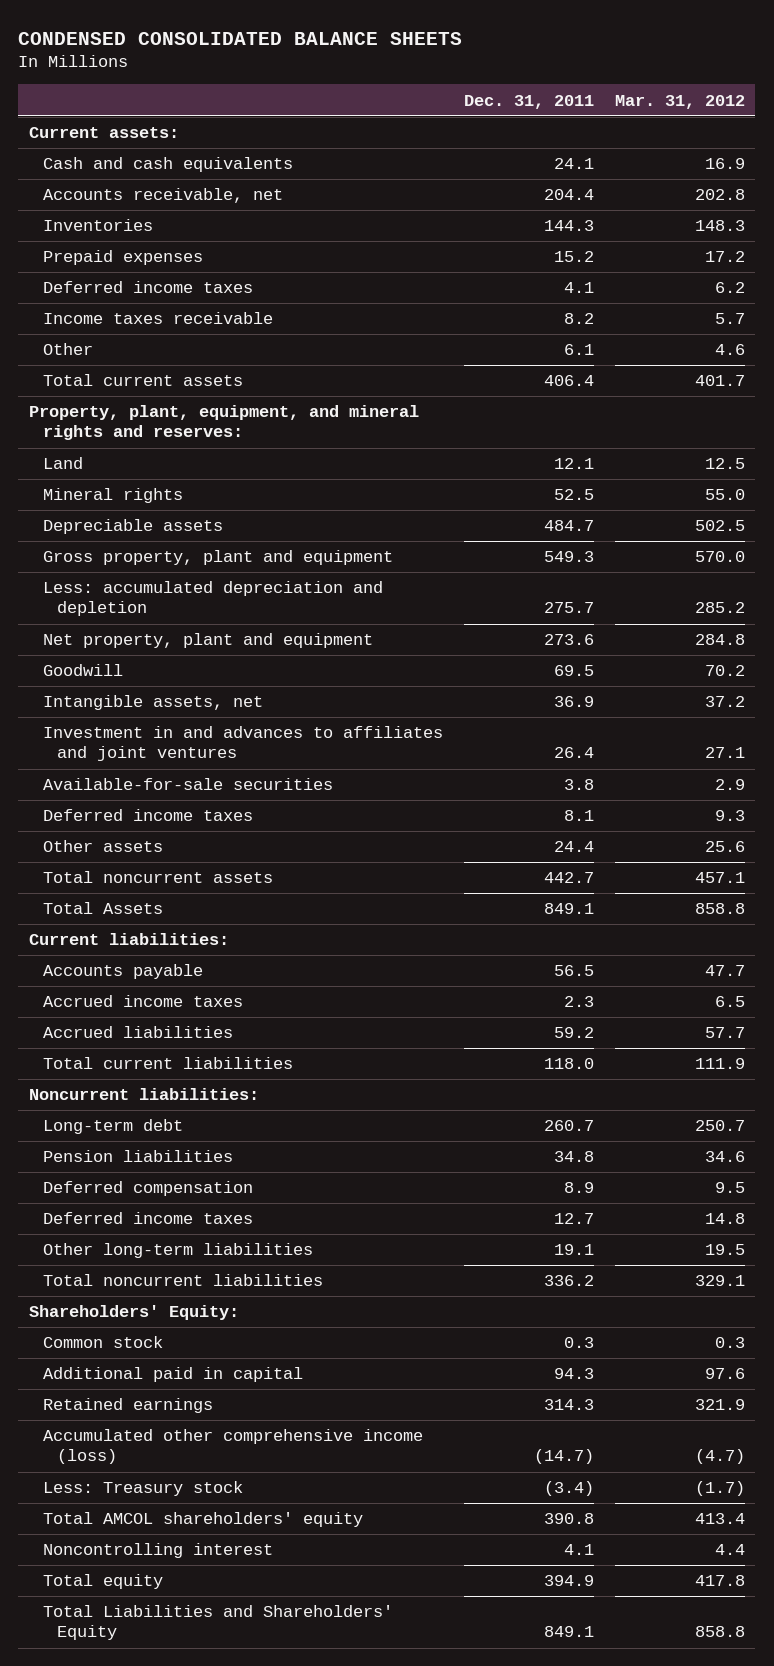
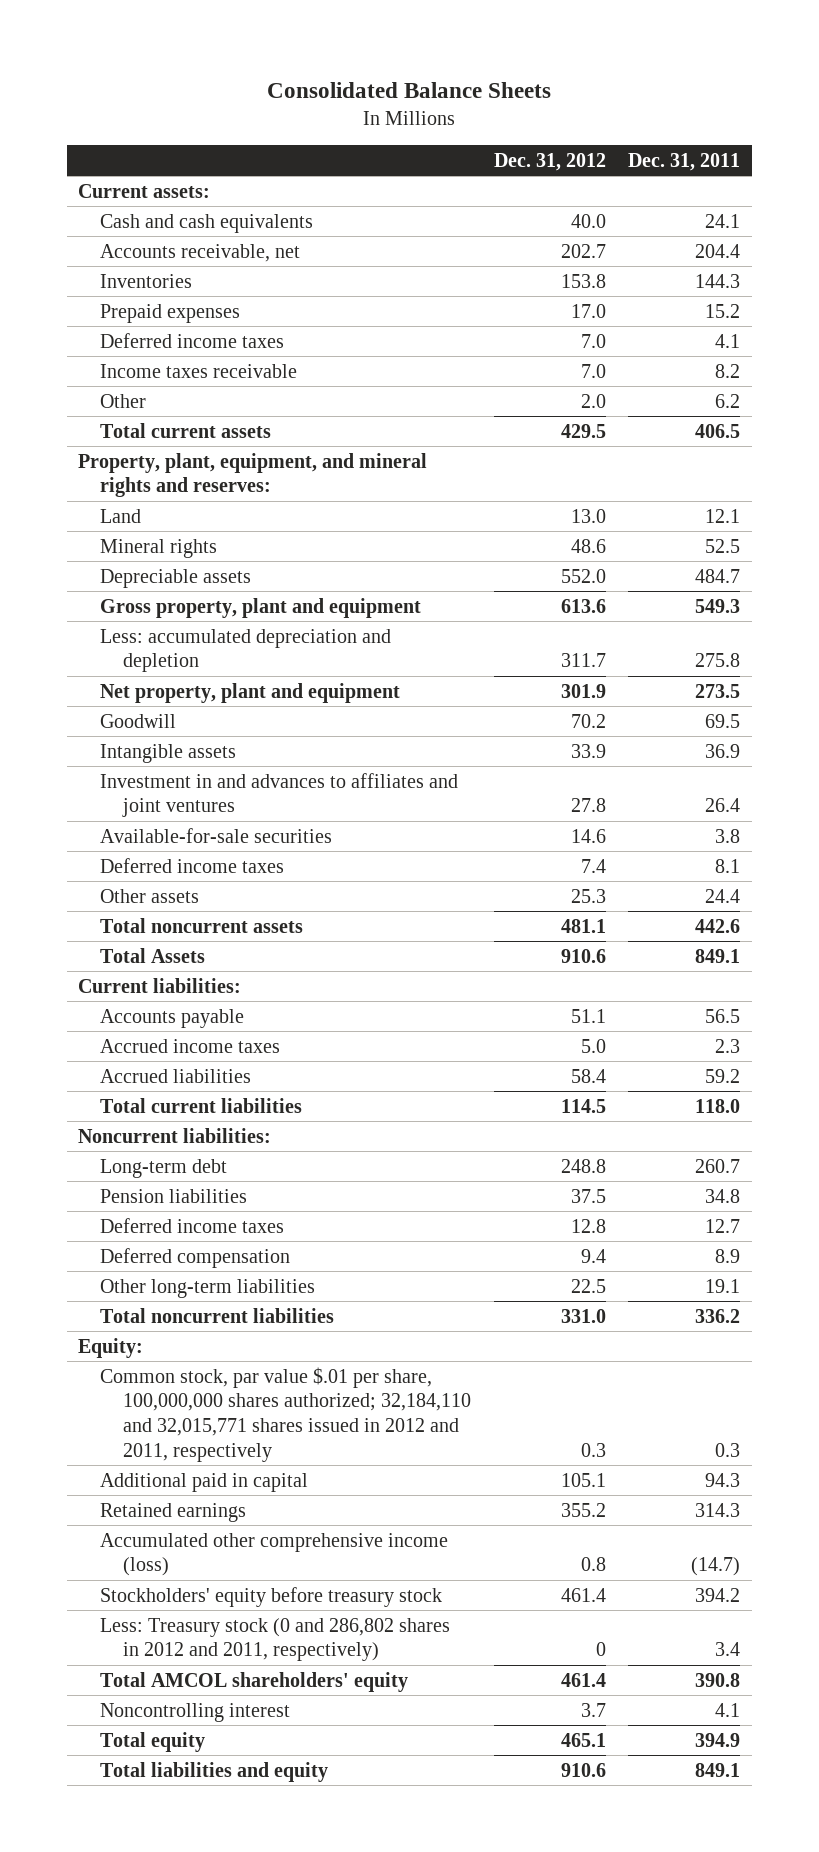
- CONDENSED CONSOLIDATED BALANCE SHEETS
+ Consolidated Balance Sheets
- | Dec. 31, 2011 | Mar. 31, 2012
+ | Dec. 31, 2012 | Dec. 31, 2011
- Other | 6.1 | 4.6
- Total current assets | 406.4 | 401.7
+ Other | 2.0 | 6.2
+ Total current assets | 429.5 | 406.5
- Less: accumulated depreciation and depletion | 275.7 | 285.2
- Net property, plant and equipment | 273.6 | 284.8
+ Less: accumulated depreciation and depletion | 311.7 | 275.8
+ Net property, plant and equipment | 301.9 | 273.5
- Intangible assets, net | 36.9 | 37.2
+ Intangible assets | 33.9 | 36.9
- Total noncurrent assets | 442.7 | 457.1
+ Total noncurrent assets | 481.1 | 442.6
moved down: Deferred compensation | 9.4 | 8.9
- Shareholders' Equity:
- Common stock | 0.3 | 0.3
+ Equity:
+ Common stock, par value $.01 per share, 100,000,000 shares authorized; 32,184,110 and 32,015,771 shares issued in 2012 and 2011, respectively | 0.3 | 0.3
- Less: Treasury stock | (3.4) | (1.7)
+ Stockholders' equity before treasury stock | 461.4 | 394.2
+ Less: Treasury stock (0 and 286,802 shares in 2012 and 2011, respectively) | 0 | 3.4
- Total Liabilities and Shareholders' Equity | 849.1 | 858.8
+ Total liabilities and equity | 910.6 | 849.1

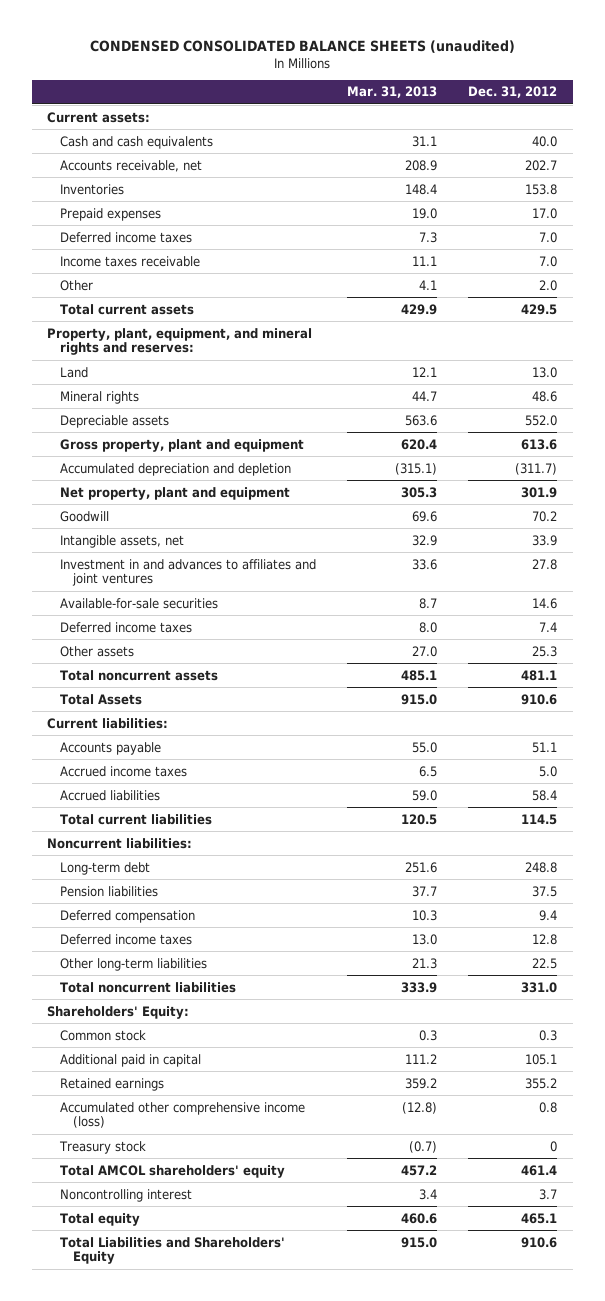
- Consolidated Balance Sheets
+ CONDENSED CONSOLIDATED BALANCE SHEETS (unaudited)
- | Dec. 31, 2012 | Dec. 31, 2011
+ | Mar. 31, 2013 | Dec. 31, 2012
- Less: accumulated depreciation and depletion | 311.7 | 275.8
+ Accumulated depreciation and depletion | (315.1) | (311.7)
- Intangible assets | 33.9 | 36.9
+ Intangible assets, net | 32.9 | 33.9
moved down: Deferred income taxes | 13.0 | 12.8
- Equity:
- Common stock, par value $.01 per share, 100,000,000 shares authorized; 32,184,110 and 32,015,771 shares issued in 2012 and 2011, respectively | 0.3 | 0.3
+ Shareholders' Equity:
+ Common stock | 0.3 | 0.3
- Stockholders' equity before treasury stock | 461.4 | 394.2
- Less: Treasury stock (0 and 286,802 shares in 2012 and 2011, respectively) | 0 | 3.4
+ Treasury stock | (0.7) | 0
- Total liabilities and equity | 910.6 | 849.1
+ Total Liabilities and Shareholders' Equity | 915.0 | 910.6

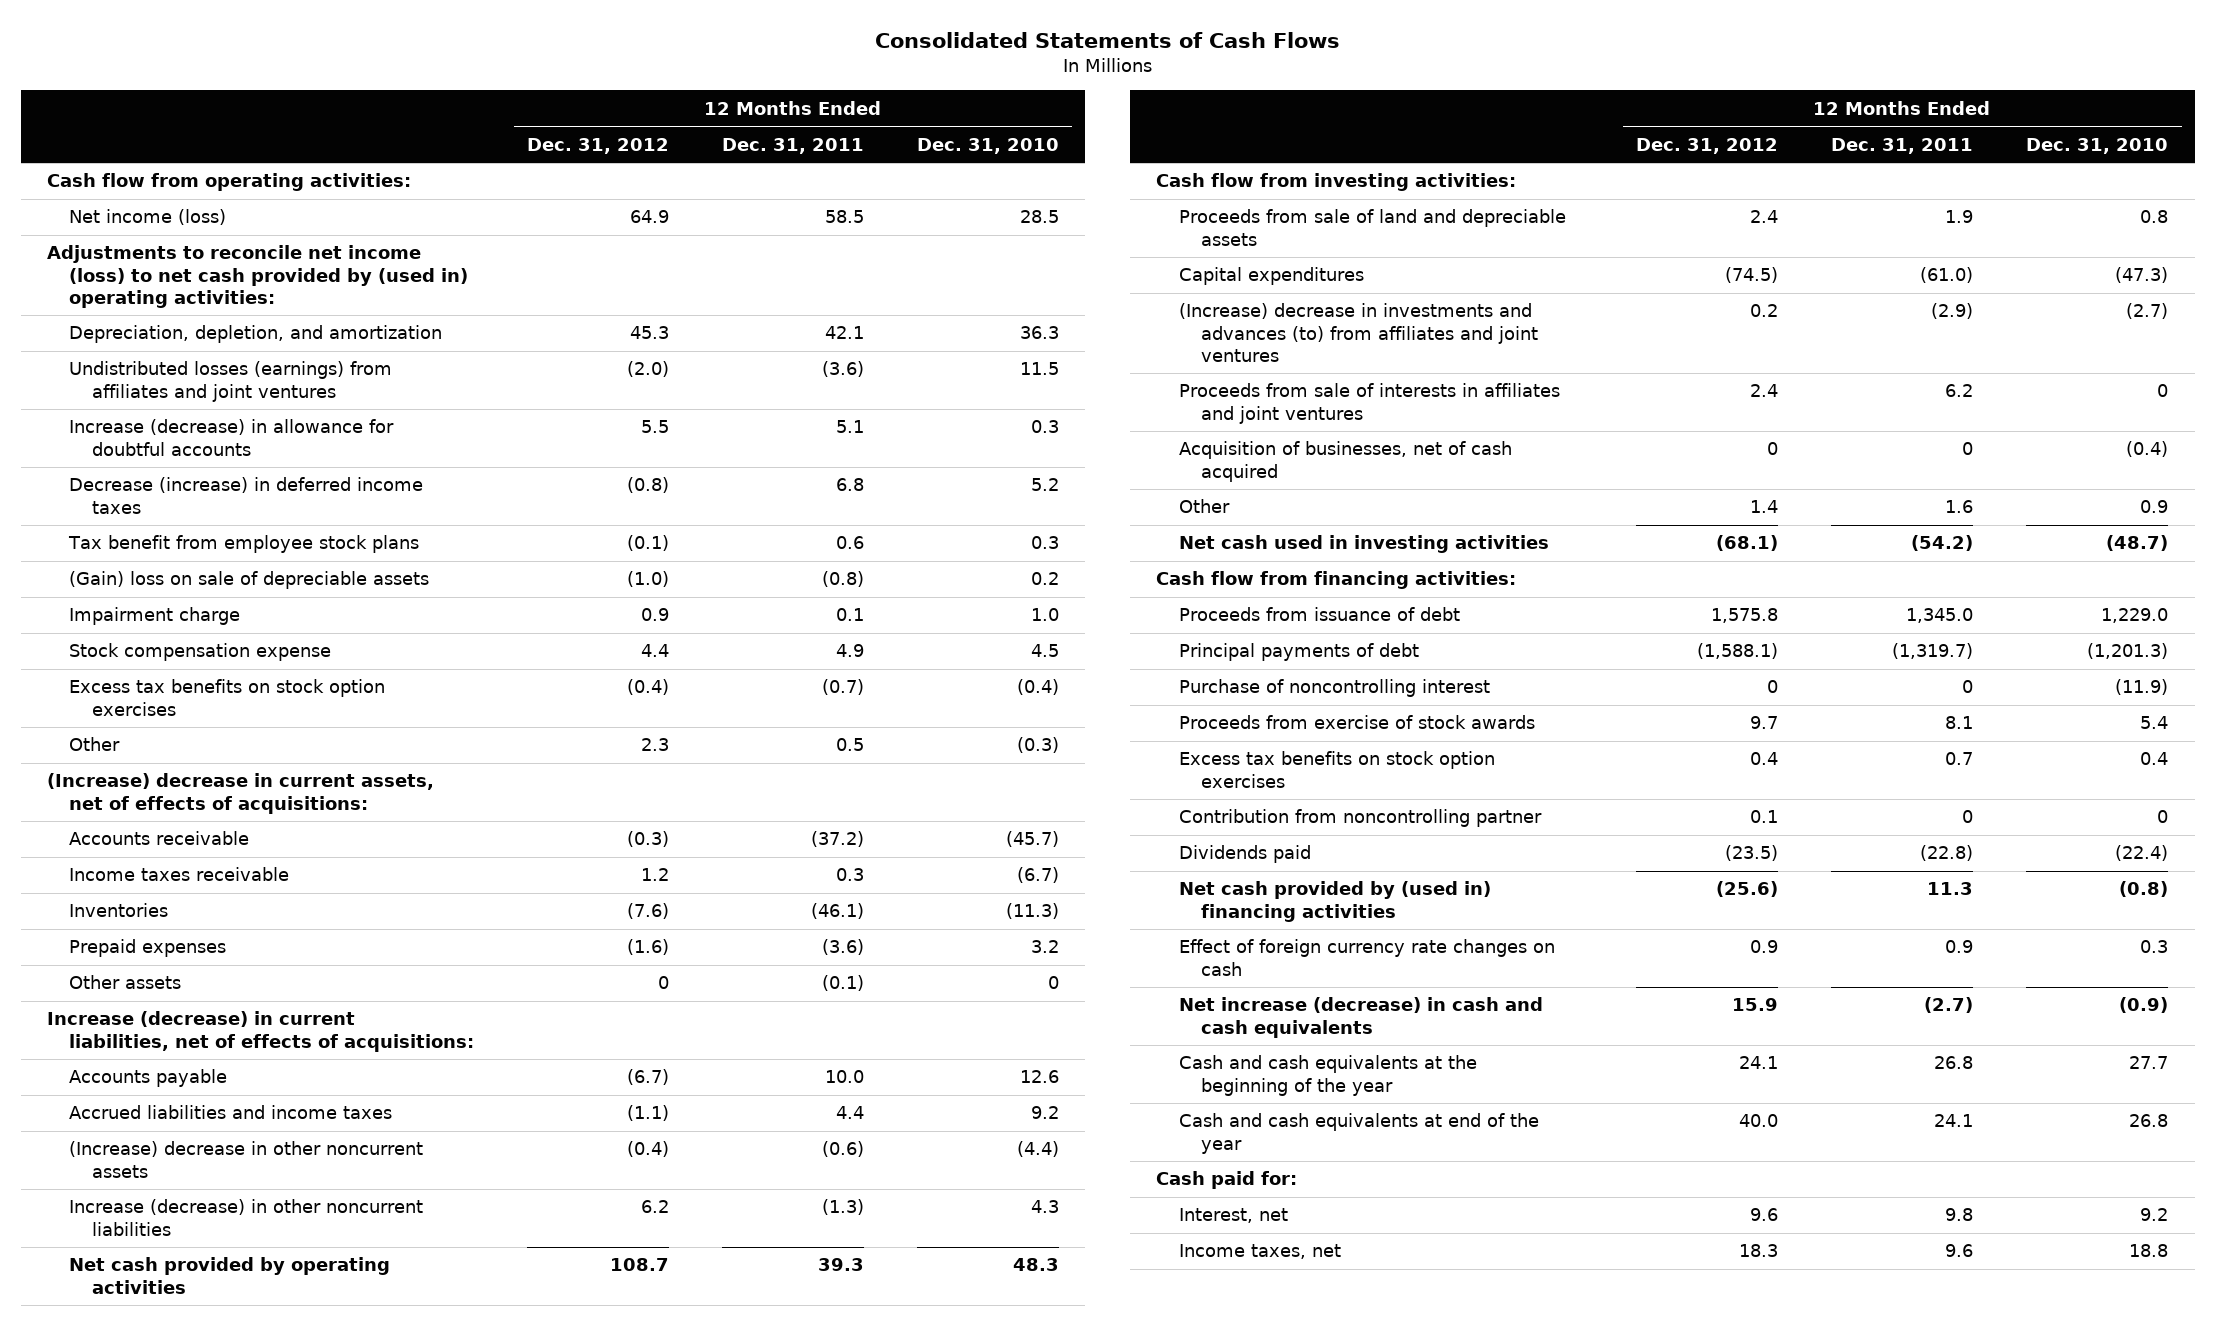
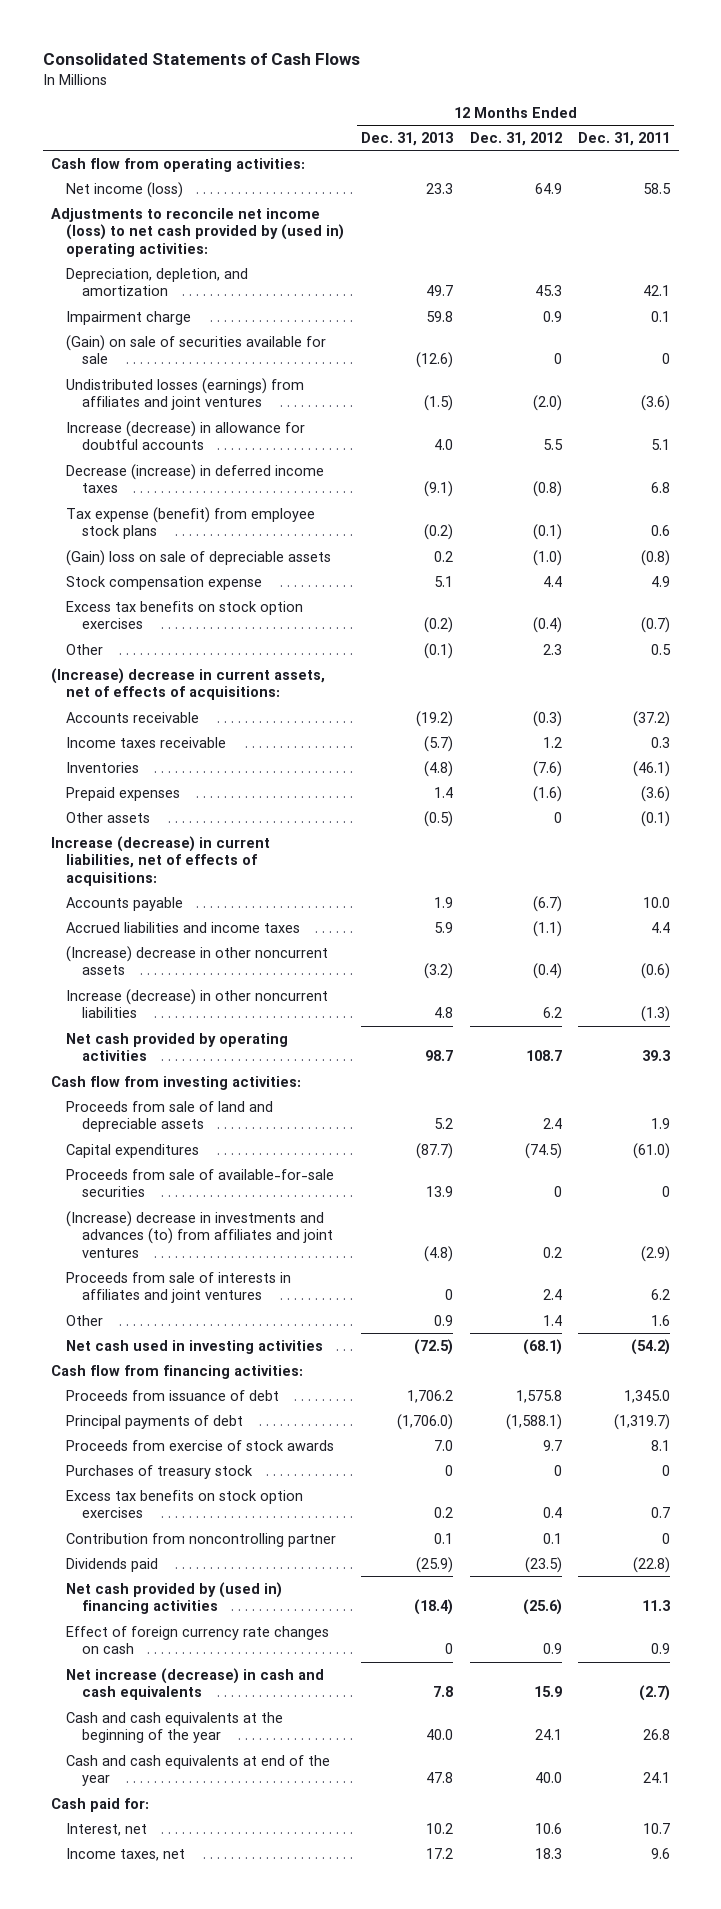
- | 12 Months Ended Dec. 31, 2012 | 12 Months Ended Dec. 31, 2011 | 12 Months Ended Dec. 31, 2010
+ | 12 Months Ended Dec. 31, 2013 | 12 Months Ended Dec. 31, 2012 | 12 Months Ended Dec. 31, 2011
moved up: Impairment charge | 59.8 | 0.9 | 0.1
+ (Gain) on sale of securities available for sale | (12.6) | 0 | 0
- Tax benefit from employee stock plans | (0.1) | 0.6 | 0.3
+ Tax expense (benefit) from employee stock plans | (0.2) | (0.1) | 0.6
+ Proceeds from sale of available-for-sale securities | 13.9 | 0 | 0
- Acquisition of businesses, net of cash acquired | 0 | 0 | (0.4)
- Purchase of noncontrolling interest | 0 | 0 | (11.9)
+ Purchases of treasury stock | 0 | 0 | 0
- Interest, net | 9.6 | 9.8 | 9.2
+ Interest, net | 10.2 | 10.6 | 10.7

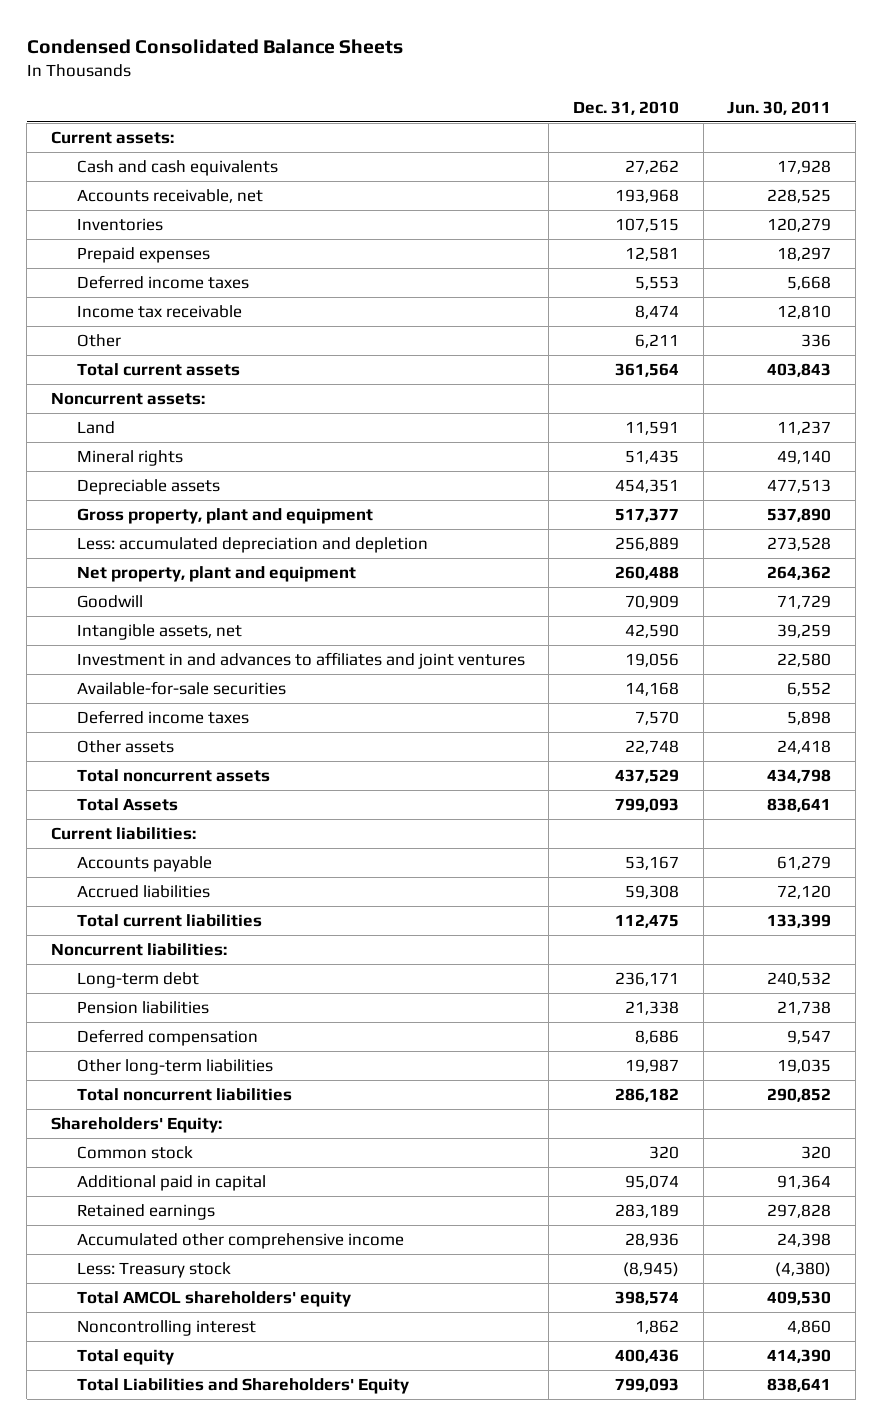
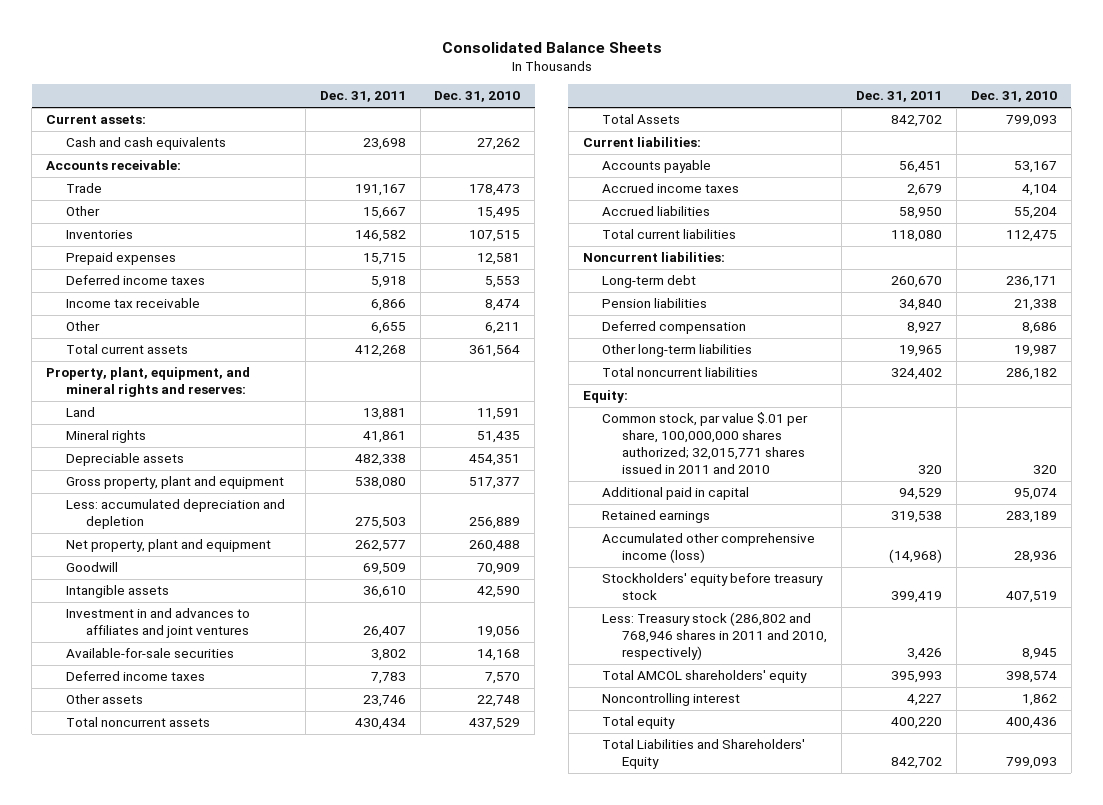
- Condensed Consolidated Balance Sheets
+ Consolidated Balance Sheets
- | Dec. 31, 2010 | Jun. 30, 2011
+ | Dec. 31, 2011 | Dec. 31, 2010
- Accounts receivable, net | 193,968 | 228,525
+ Accounts receivable:
+ Trade | 191,167 | 178,473
+ Other | 15,667 | 15,495
- Noncurrent assets:
+ Property, plant, equipment, and mineral rights and reserves:
- Intangible assets, net | 42,590 | 39,259
+ Intangible assets | 36,610 | 42,590
- Accrued liabilities | 59,308 | 72,120
+ Accrued income taxes | 2,679 | 4,104
+ Accrued liabilities | 58,950 | 55,204
- Shareholders' Equity:
- Common stock | 320 | 320
+ Equity:
+ Common stock, par value $.01 per share, 100,000,000 shares authorized; 32,015,771 shares issued in 2011 and 2010 | 320 | 320
- Accumulated other comprehensive income | 28,936 | 24,398
- Less: Treasury stock | (8,945) | (4,380)
+ Accumulated other comprehensive income (loss) | (14,968) | 28,936
+ Stockholders' equity before treasury stock | 399,419 | 407,519
+ Less: Treasury stock (286,802 and 768,946 shares in 2011 and 2010, respectively) | 3,426 | 8,945

